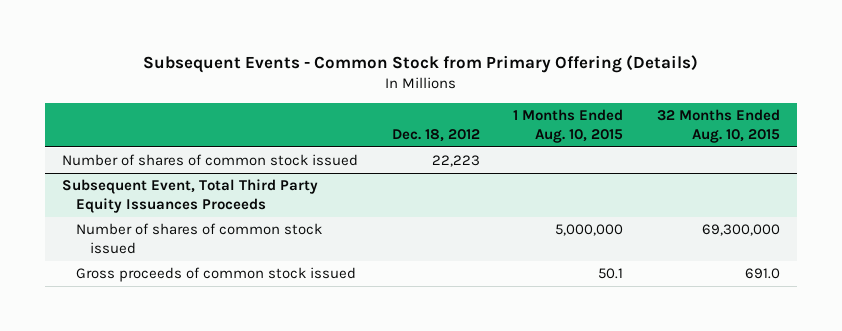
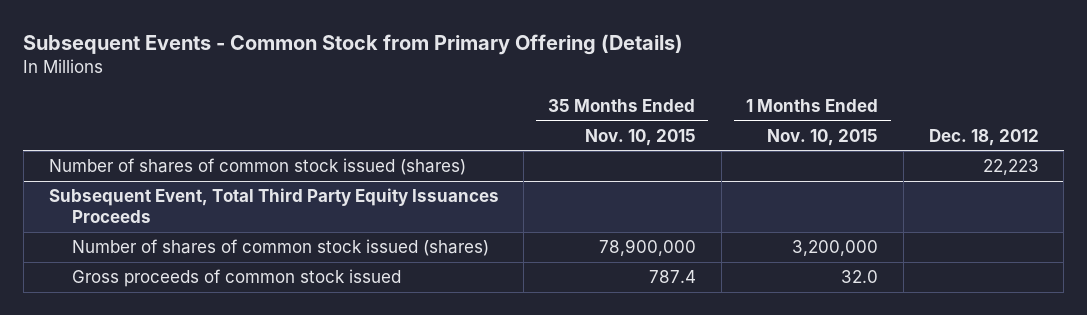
- | Dec. 18, 2012 | 1 Months Ended Aug. 10, 2015 | 32 Months Ended Aug. 10, 2015
+ | 35 Months Ended Nov. 10, 2015 | 1 Months Ended Nov. 10, 2015 | Dec. 18, 2012
- Number of shares of common stock issued | 22,223 | |
+ Number of shares of common stock issued (shares) | | | 22,223
@ Subsequent Event, Total Third Party Equity Issuances Proceeds
- Number of shares of common stock issued | | 5,000,000 | 69,300,000
+ Number of shares of common stock issued (shares) | 78,900,000 | 3,200,000 |

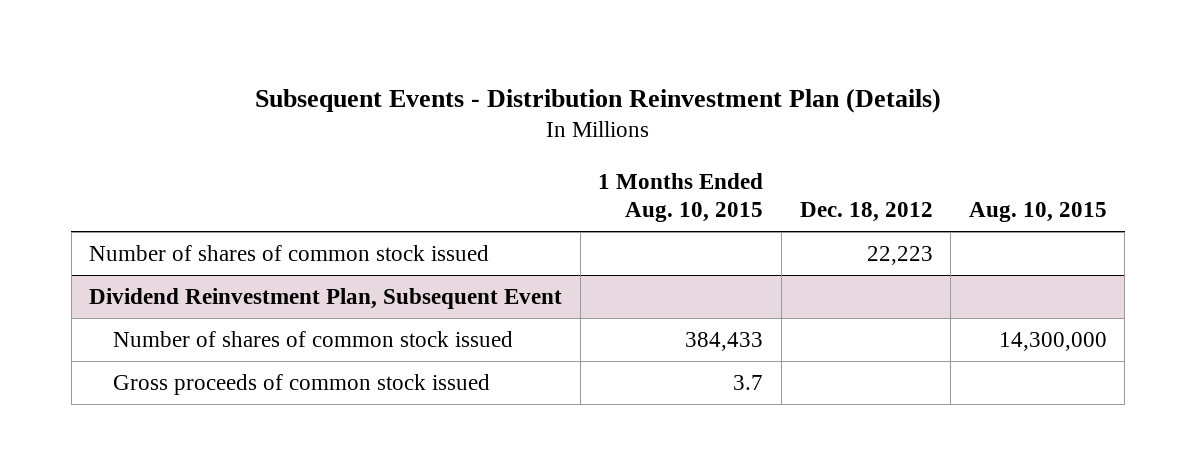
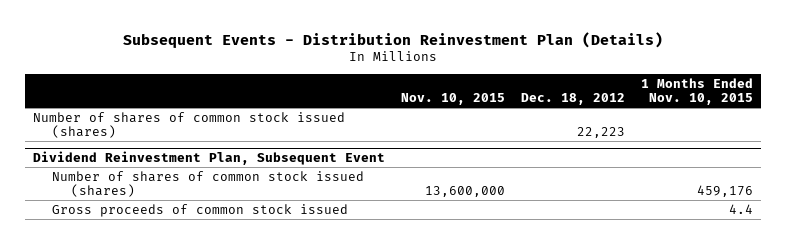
- | 1 Months Ended Aug. 10, 2015 | Dec. 18, 2012 | Aug. 10, 2015
+ | Nov. 10, 2015 | Dec. 18, 2012 | 1 Months Ended Nov. 10, 2015
- Number of shares of common stock issued | | 22,223 |
+ Number of shares of common stock issued (shares) | | 22,223 |
@ Dividend Reinvestment Plan, Subsequent Event
- Number of shares of common stock issued | 384,433 | | 14,300,000
+ Number of shares of common stock issued (shares) | 13,600,000 | | 459,176

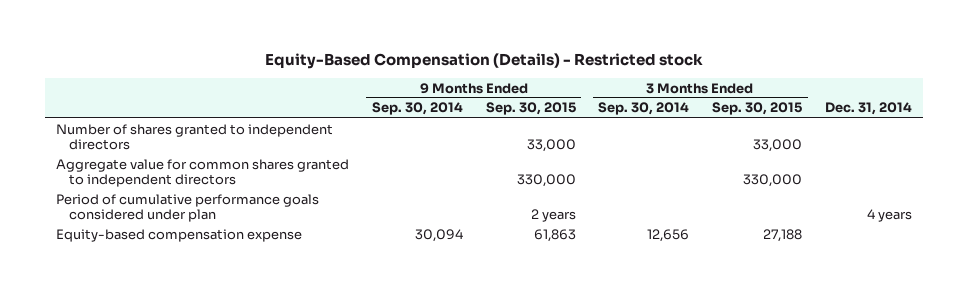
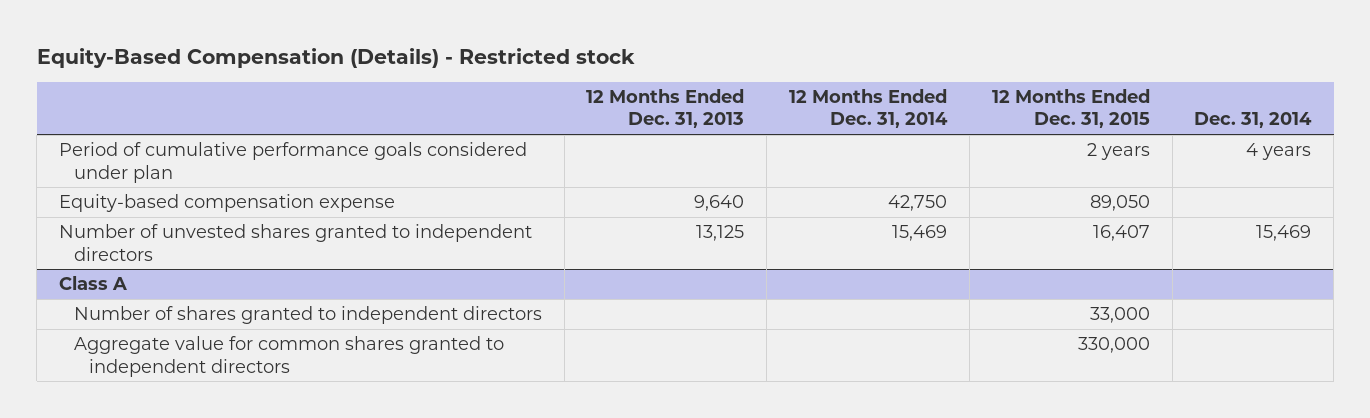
- | 9 Months Ended Sep. 30, 2014 | 9 Months Ended Sep. 30, 2015 | 3 Months Ended Sep. 30, 2014 | 3 Months Ended Sep. 30, 2015 | Dec. 31, 2014
+ | 12 Months Ended Dec. 31, 2013 | 12 Months Ended Dec. 31, 2014 | 12 Months Ended Dec. 31, 2015 | Dec. 31, 2014
- Number of shares granted to independent directors | | 33,000 | | 33,000 |
- Aggregate value for common shares granted to independent directors | | 330,000 | | 330,000 |
+ Number of unvested shares granted to independent directors | 13,125 | 15,469 | 16,407 | 15,469
+ Class A
+ Number of shares granted to independent directors | | | 33,000 |
+ Aggregate value for common shares granted to independent directors | | | 330,000 |

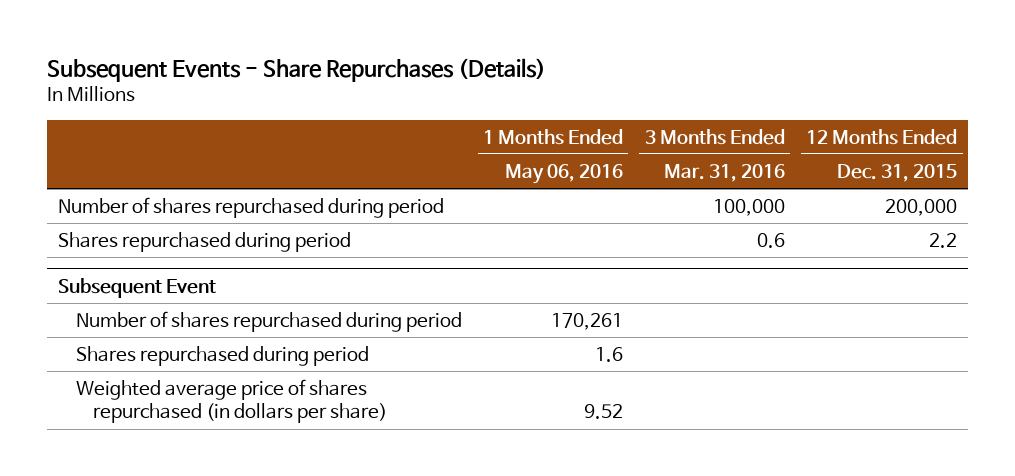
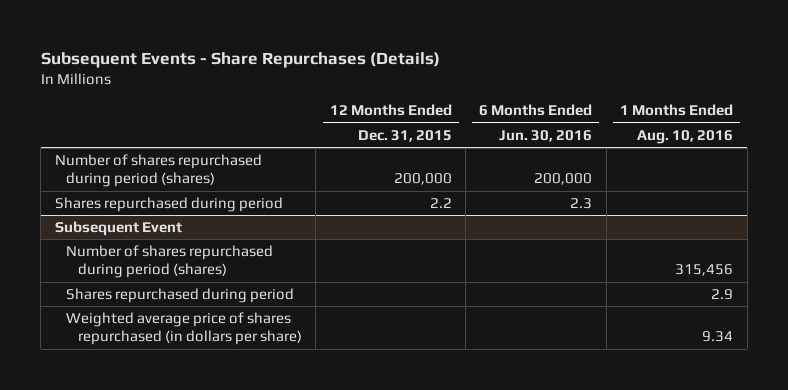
- | 1 Months Ended May 06, 2016 | 3 Months Ended Mar. 31, 2016 | 12 Months Ended Dec. 31, 2015
+ | 12 Months Ended Dec. 31, 2015 | 6 Months Ended Jun. 30, 2016 | 1 Months Ended Aug. 10, 2016
- Number of shares repurchased during period | | 100,000 | 200,000
+ Number of shares repurchased during period (shares) | 200,000 | 200,000 |
@ Subsequent Event
- Number of shares repurchased during period | 170,261 | |
+ Number of shares repurchased during period (shares) | | | 315,456

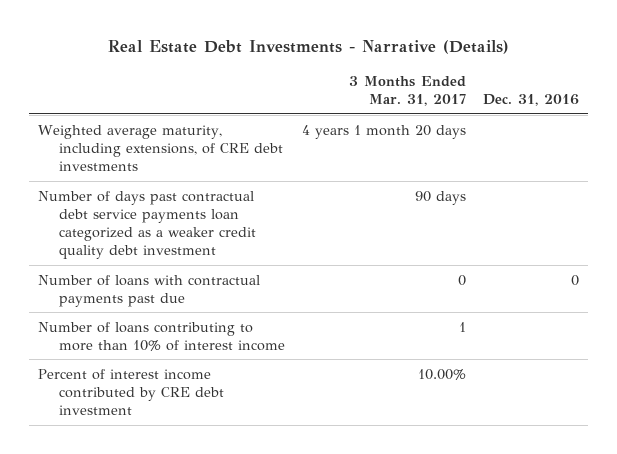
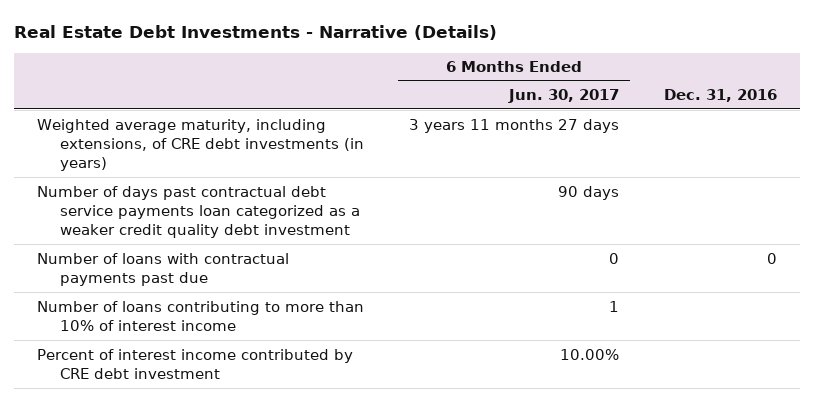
- | 3 Months Ended Mar. 31, 2017 | Dec. 31, 2016
+ | 6 Months Ended Jun. 30, 2017 | Dec. 31, 2016
- Weighted average maturity, including extensions, of CRE debt investments | 4 years 1 month 20 days |
+ Weighted average maturity, including extensions, of CRE debt investments (in years) | 3 years 11 months 27 days |

